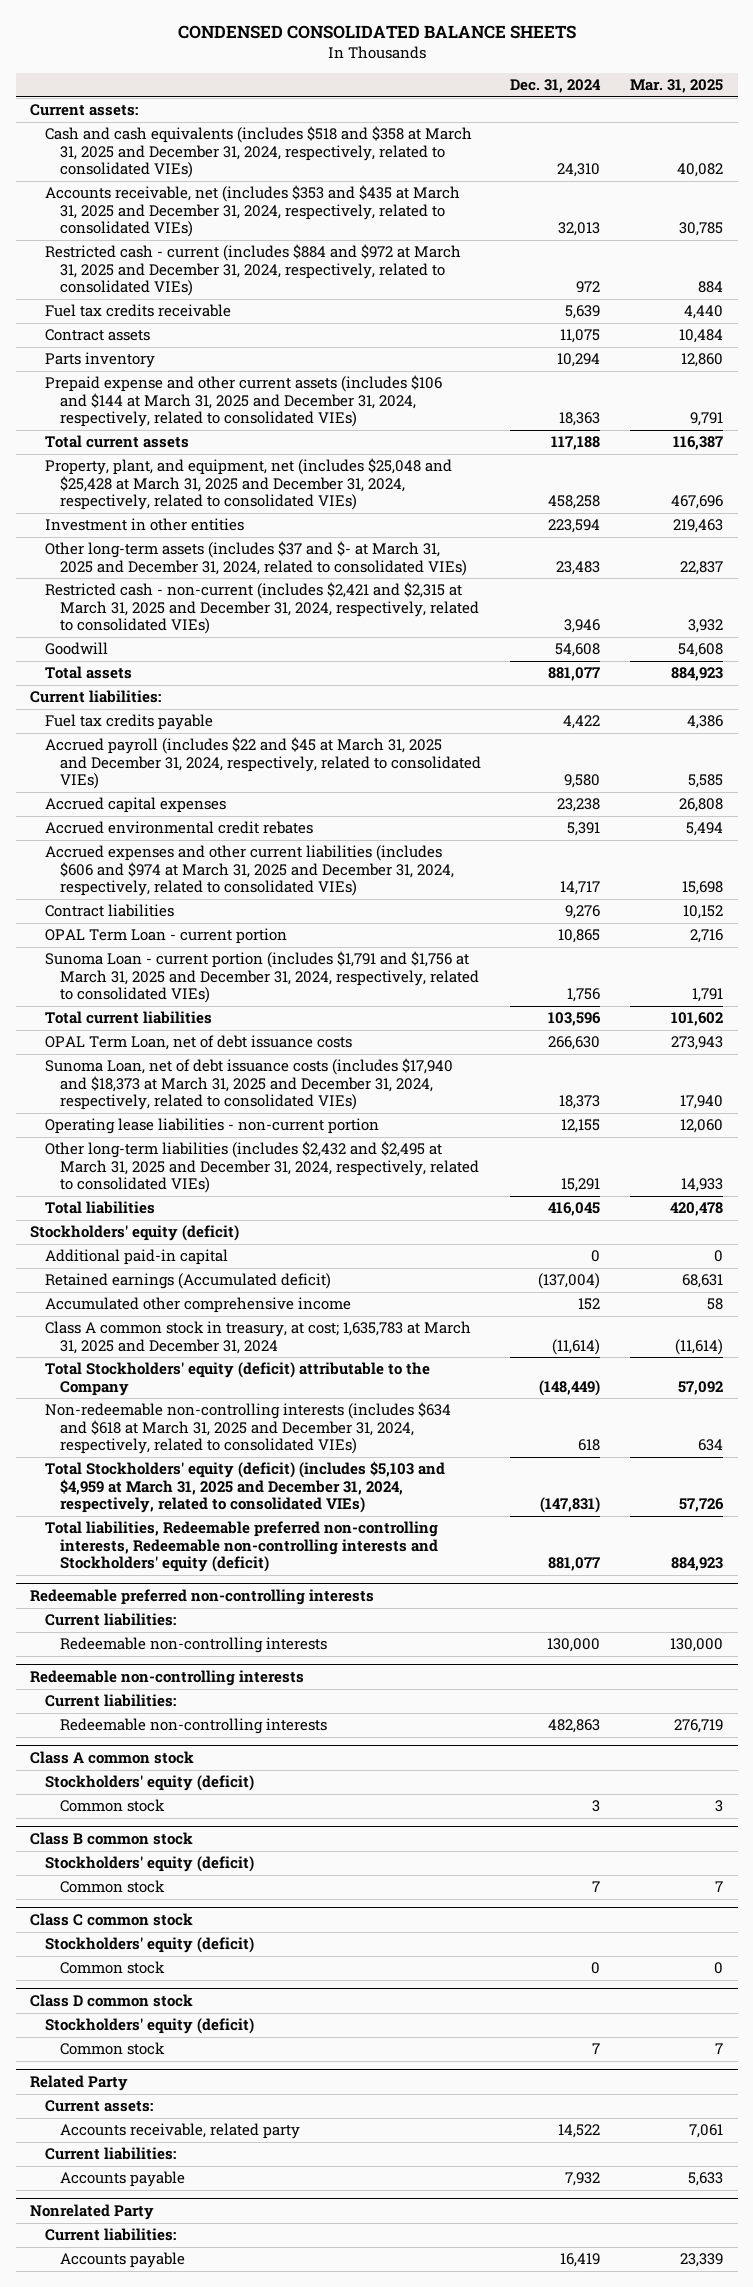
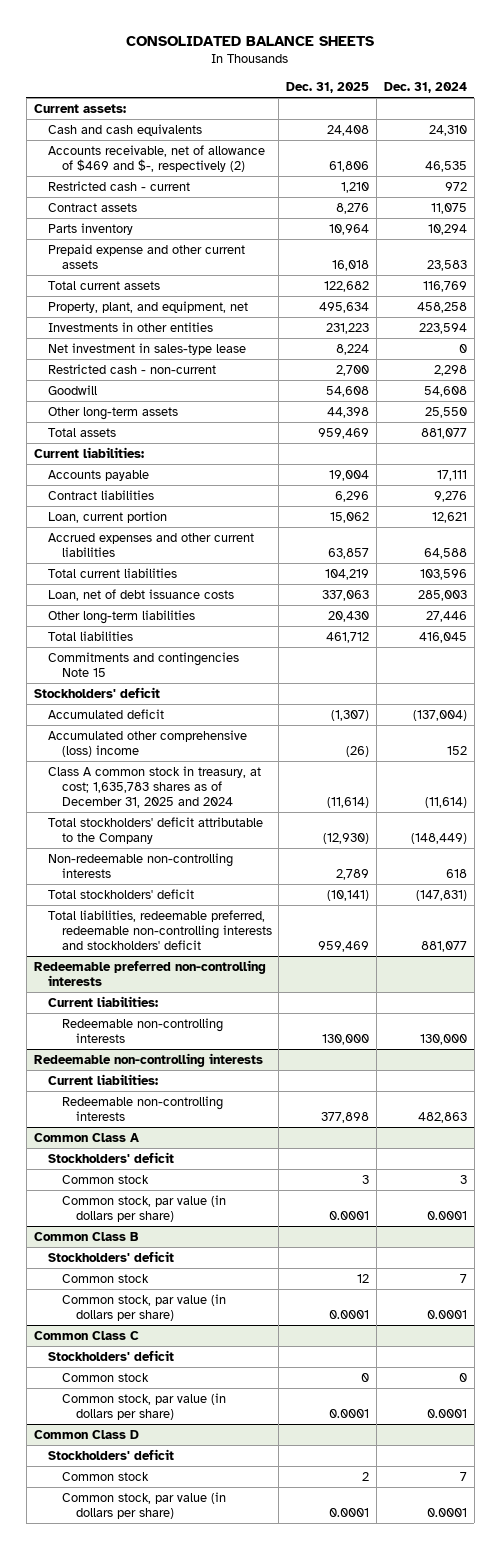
- CONDENSED CONSOLIDATED BALANCE SHEETS
+ CONSOLIDATED BALANCE SHEETS
- | Dec. 31, 2024 | Mar. 31, 2025
+ | Dec. 31, 2025 | Dec. 31, 2024
- Cash and cash equivalents (includes $518 and $358 at March 31, 2025 and December 31, 2024, respectively, related to consolidated VIEs) | 24,310 | 40,082
- Accounts receivable, net (includes $353 and $435 at March 31, 2025 and December 31, 2024, respectively, related to consolidated VIEs) | 32,013 | 30,785
- Restricted cash - current (includes $884 and $972 at March 31, 2025 and December 31, 2024, respectively, related to consolidated VIEs) | 972 | 884
- Fuel tax credits receivable | 5,639 | 4,440
+ Cash and cash equivalents | 24,408 | 24,310
+ Accounts receivable, net of allowance of $469 and $-, respectively (2) | 61,806 | 46,535
+ Restricted cash - current | 1,210 | 972
- Prepaid expense and other current assets (includes $106 and $144 at March 31, 2025 and December 31, 2024, respectively, related to consolidated VIEs) | 18,363 | 9,791
- Total current assets | 117,188 | 116,387
- Property, plant, and equipment, net (includes $25,048 and $25,428 at March 31, 2025 and December 31, 2024, respectively, related to consolidated VIEs) | 458,258 | 467,696
- Investment in other entities | 223,594 | 219,463
- Other long-term assets (includes $37 and $- at March 31, 2025 and December 31, 2024, related to consolidated VIEs) | 23,483 | 22,837
- Restricted cash - non-current (includes $2,421 and $2,315 at March 31, 2025 and December 31, 2024, respectively, related to consolidated VIEs) | 3,946 | 3,932
+ Prepaid expense and other current assets | 16,018 | 23,583
+ Total current assets | 122,682 | 116,769
+ Property, plant, and equipment, net | 495,634 | 458,258
+ Investments in other entities | 231,223 | 223,594
+ Net investment in sales-type lease | 8,224 | 0
+ Restricted cash - non-current | 2,700 | 2,298
+ Other long-term assets | 44,398 | 25,550
- Fuel tax credits payable | 4,422 | 4,386
- Accrued payroll (includes $22 and $45 at March 31, 2025 and December 31, 2024, respectively, related to consolidated VIEs) | 9,580 | 5,585
- Accrued capital expenses | 23,238 | 26,808
- Accrued environmental credit rebates | 5,391 | 5,494
- Accrued expenses and other current liabilities (includes $606 and $974 at March 31, 2025 and December 31, 2024, respectively, related to consolidated VIEs) | 14,717 | 15,698
+ Accounts payable | 19,004 | 17,111
- OPAL Term Loan - current portion | 10,865 | 2,716
- Sunoma Loan - current portion (includes $1,791 and $1,756 at March 31, 2025 and December 31, 2024, respectively, related to consolidated VIEs) | 1,756 | 1,791
+ Loan, current portion | 15,062 | 12,621
+ Accrued expenses and other current liabilities | 63,857 | 64,588
- OPAL Term Loan, net of debt issuance costs | 266,630 | 273,943
- Sunoma Loan, net of debt issuance costs (includes $17,940 and $18,373 at March 31, 2025 and December 31, 2024, respectively, related to consolidated VIEs) | 18,373 | 17,940
- Operating lease liabilities - non-current portion | 12,155 | 12,060
- Other long-term liabilities (includes $2,432 and $2,495 at March 31, 2025 and December 31, 2024, respectively, related to consolidated VIEs) | 15,291 | 14,933
+ Loan, net of debt issuance costs | 337,063 | 285,003
+ Other long-term liabilities | 20,430 | 27,446
- Stockholders' equity (deficit)
- Additional paid-in capital | 0 | 0
- Retained earnings (Accumulated deficit) | (137,004) | 68,631
- Accumulated other comprehensive income | 152 | 58
- Class A common stock in treasury, at cost; 1,635,783 at March 31, 2025 and December 31, 2024 | (11,614) | (11,614)
- Total Stockholders' equity (deficit) attributable to the Company | (148,449) | 57,092
- Non-redeemable non-controlling interests (includes $634 and $618 at March 31, 2025 and December 31, 2024, respectively, related to consolidated VIEs) | 618 | 634
- Total Stockholders' equity (deficit) (includes $5,103 and $4,959 at March 31, 2025 and December 31, 2024, respectively, related to consolidated VIEs) | (147,831) | 57,726
- Total liabilities, Redeemable preferred non-controlling interests, Redeemable non-controlling interests and Stockholders' equity (deficit) | 881,077 | 884,923
+ Commitments and contingencies Note 15
+ Stockholders' deficit
+ Accumulated deficit | (1,307) | (137,004)
+ Accumulated other comprehensive (loss) income | (26) | 152
+ Class A common stock in treasury, at cost; 1,635,783 shares as of December 31, 2025 and 2024 | (11,614) | (11,614)
+ Total stockholders' deficit attributable to the Company | (12,930) | (148,449)
+ Non-redeemable non-controlling interests | 2,789 | 618
+ Total stockholders' deficit | (10,141) | (147,831)
+ Total liabilities, redeemable preferred, redeemable non-controlling interests and stockholders' deficit | 959,469 | 881,077
- Class A common stock
- Stockholders' equity (deficit)
+ Common Class A
+ Stockholders' deficit
- Class B common stock
- Stockholders' equity (deficit)
+ Common stock, par value (in dollars per share) | 0.0001 | 0.0001
+ Common Class B
+ Stockholders' deficit
- Class C common stock
- Stockholders' equity (deficit)
+ Common stock, par value (in dollars per share) | 0.0001 | 0.0001
+ Common Class C
+ Stockholders' deficit
- Class D common stock
- Stockholders' equity (deficit)
+ Common stock, par value (in dollars per share) | 0.0001 | 0.0001
+ Common Class D
+ Stockholders' deficit
- Related Party
- Current assets:
- Accounts receivable, related party | 14,522 | 7,061
- Current liabilities:
- Accounts payable | 7,932 | 5,633
- Nonrelated Party
- Current liabilities:
- Accounts payable | 16,419 | 23,339
+ Common stock, par value (in dollars per share) | 0.0001 | 0.0001

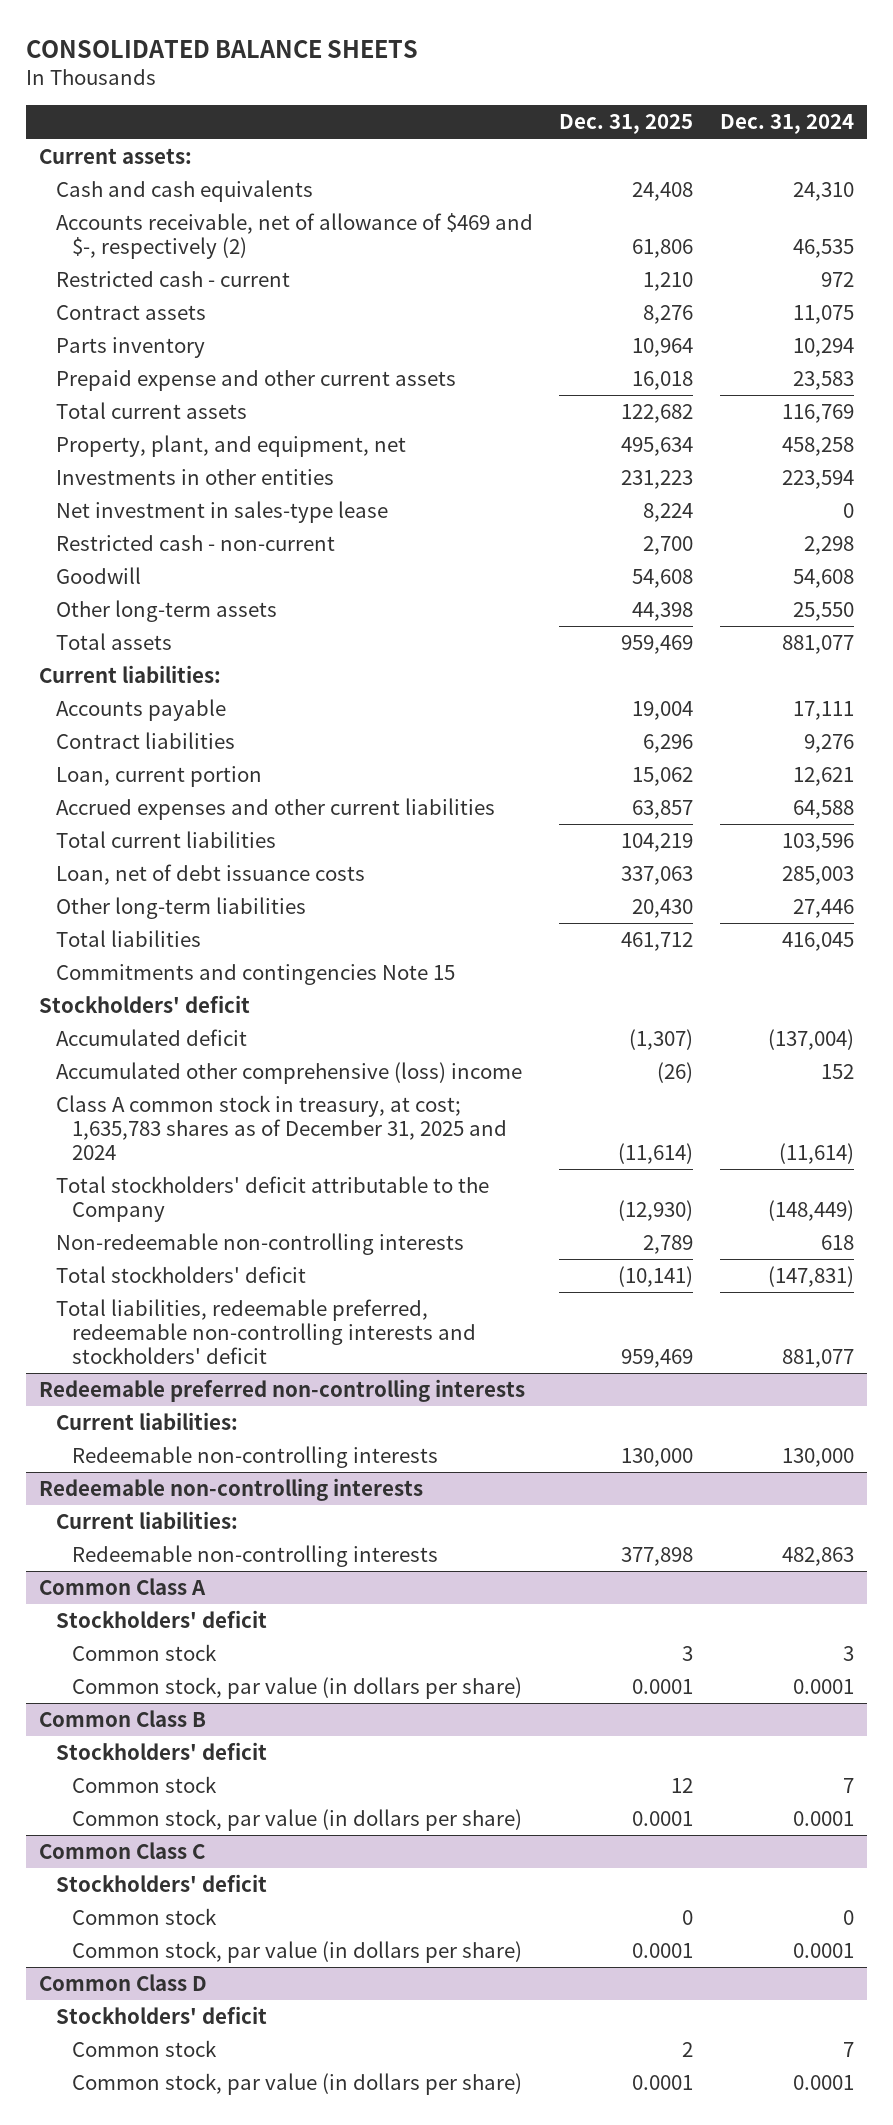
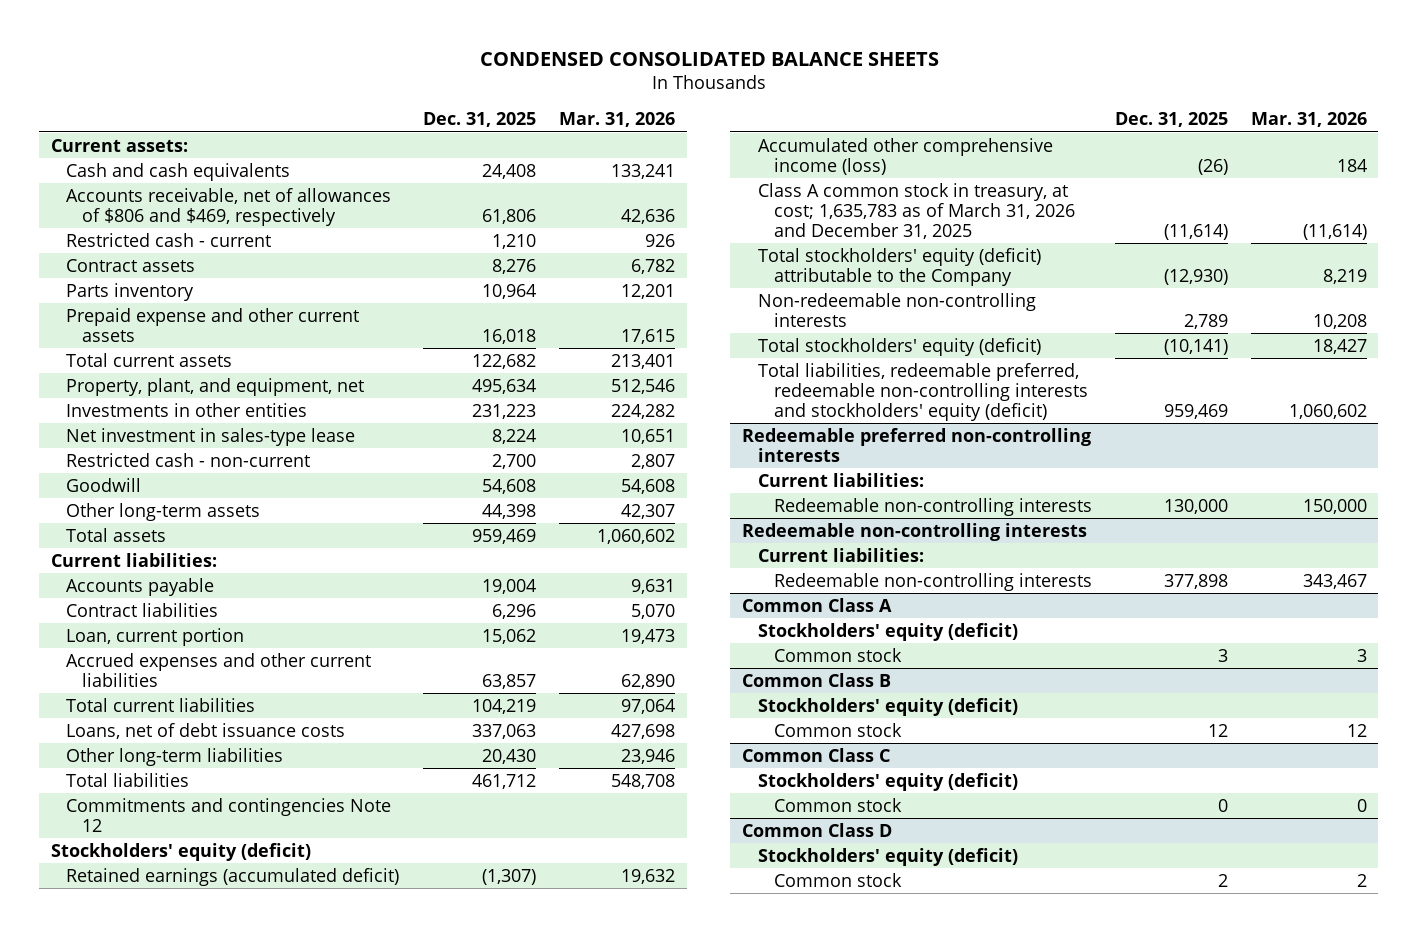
- CONSOLIDATED BALANCE SHEETS
+ CONDENSED CONSOLIDATED BALANCE SHEETS
- | Dec. 31, 2025 | Dec. 31, 2024
+ | Dec. 31, 2025 | Mar. 31, 2026
- Accounts receivable, net of allowance of $469 and $-, respectively (2) | 61,806 | 46,535
+ Accounts receivable, net of allowances of $806 and $469, respectively | 61,806 | 42,636
- Loan, net of debt issuance costs | 337,063 | 285,003
+ Loans, net of debt issuance costs | 337,063 | 427,698
- Commitments and contingencies Note 15
- Stockholders' deficit
- Accumulated deficit | (1,307) | (137,004)
- Accumulated other comprehensive (loss) income | (26) | 152
- Class A common stock in treasury, at cost; 1,635,783 shares as of December 31, 2025 and 2024 | (11,614) | (11,614)
- Total stockholders' deficit attributable to the Company | (12,930) | (148,449)
+ Commitments and contingencies Note 12
+ Stockholders' equity (deficit)
+ Retained earnings (accumulated deficit) | (1,307) | 19,632
+ Accumulated other comprehensive income (loss) | (26) | 184
+ Class A common stock in treasury, at cost; 1,635,783 as of March 31, 2026 and December 31, 2025 | (11,614) | (11,614)
+ Total stockholders' equity (deficit) attributable to the Company | (12,930) | 8,219
- Total stockholders' deficit | (10,141) | (147,831)
- Total liabilities, redeemable preferred, redeemable non-controlling interests and stockholders' deficit | 959,469 | 881,077
+ Total stockholders' equity (deficit) | (10,141) | 18,427
+ Total liabilities, redeemable preferred, redeemable non-controlling interests and stockholders' equity (deficit) | 959,469 | 1,060,602
@ Common Class A
- Stockholders' deficit
+ Stockholders' equity (deficit)
- Common stock, par value (in dollars per share) | 0.0001 | 0.0001
@ Common Class B
- Stockholders' deficit
+ Stockholders' equity (deficit)
- Common stock, par value (in dollars per share) | 0.0001 | 0.0001
@ Common Class C
- Stockholders' deficit
+ Stockholders' equity (deficit)
- Common stock, par value (in dollars per share) | 0.0001 | 0.0001
@ Common Class D
- Stockholders' deficit
+ Stockholders' equity (deficit)
- Common stock, par value (in dollars per share) | 0.0001 | 0.0001

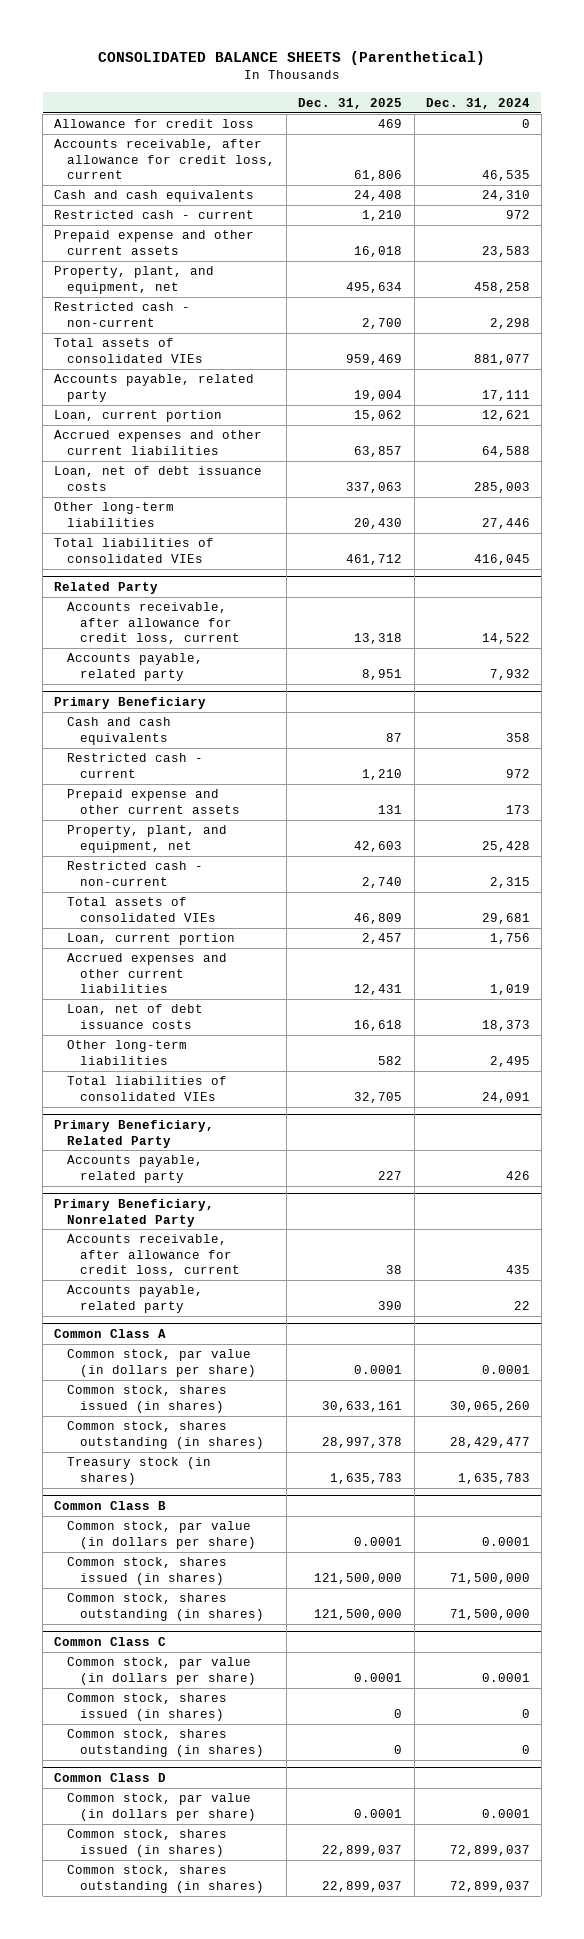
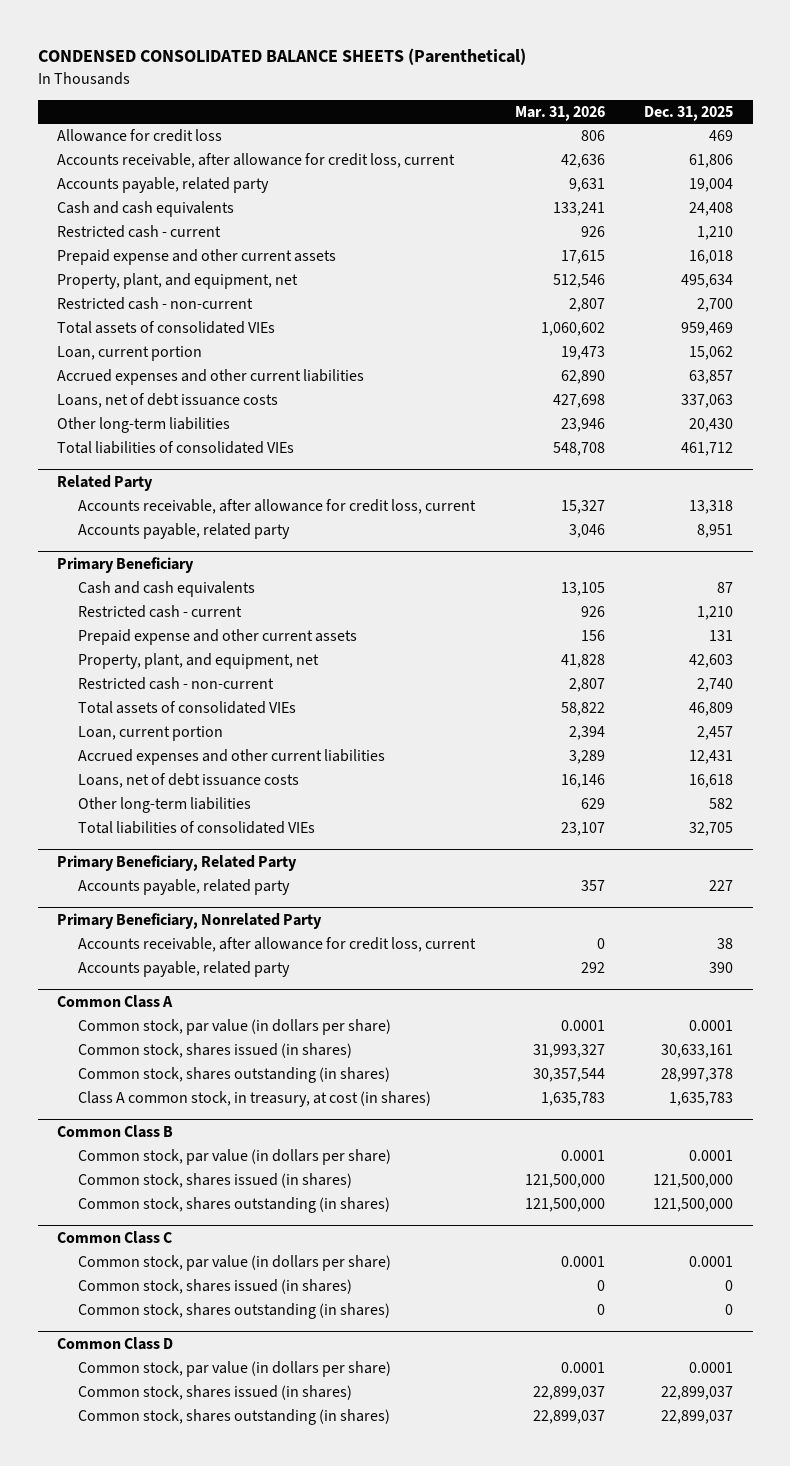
- CONSOLIDATED BALANCE SHEETS (Parenthetical)
+ CONDENSED CONSOLIDATED BALANCE SHEETS (Parenthetical)
- | Dec. 31, 2025 | Dec. 31, 2024
+ | Mar. 31, 2026 | Dec. 31, 2025
moved up: Accounts payable, related party | 9,631 | 19,004
- Loan, net of debt issuance costs | 337,063 | 285,003
+ Loans, net of debt issuance costs | 427,698 | 337,063
@ Primary Beneficiary
- Loan, net of debt issuance costs | 16,618 | 18,373
+ Loans, net of debt issuance costs | 16,146 | 16,618
@ Common Class A
- Treasury stock (in shares) | 1,635,783 | 1,635,783
+ Class A common stock, in treasury, at cost (in shares) | 1,635,783 | 1,635,783

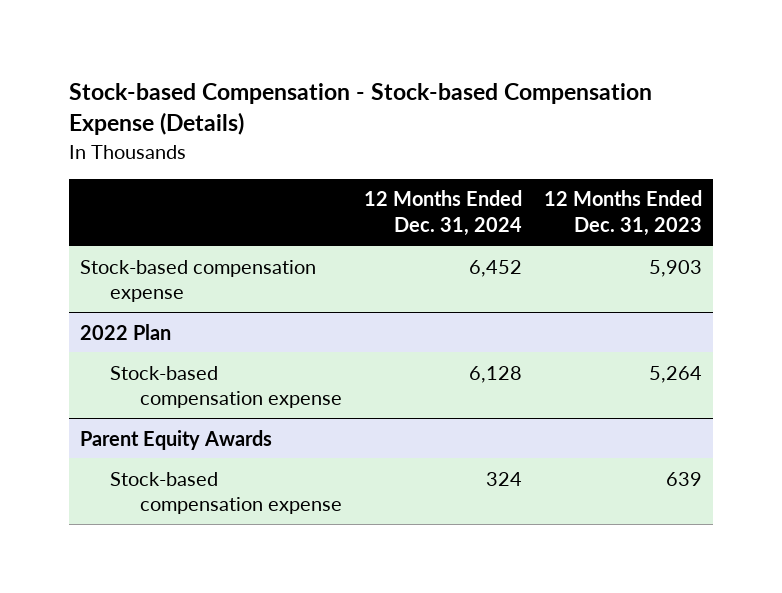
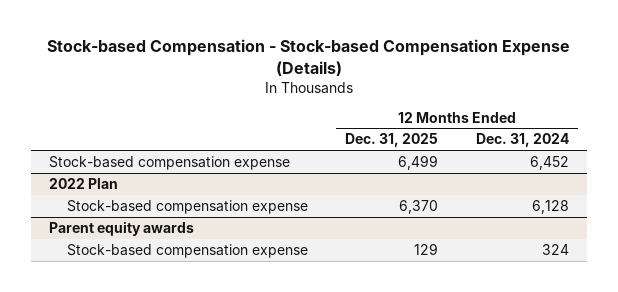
- | 12 Months Ended Dec. 31, 2024 | 12 Months Ended Dec. 31, 2023
+ | 12 Months Ended Dec. 31, 2025 | 12 Months Ended Dec. 31, 2024
- Parent Equity Awards
+ Parent equity awards

